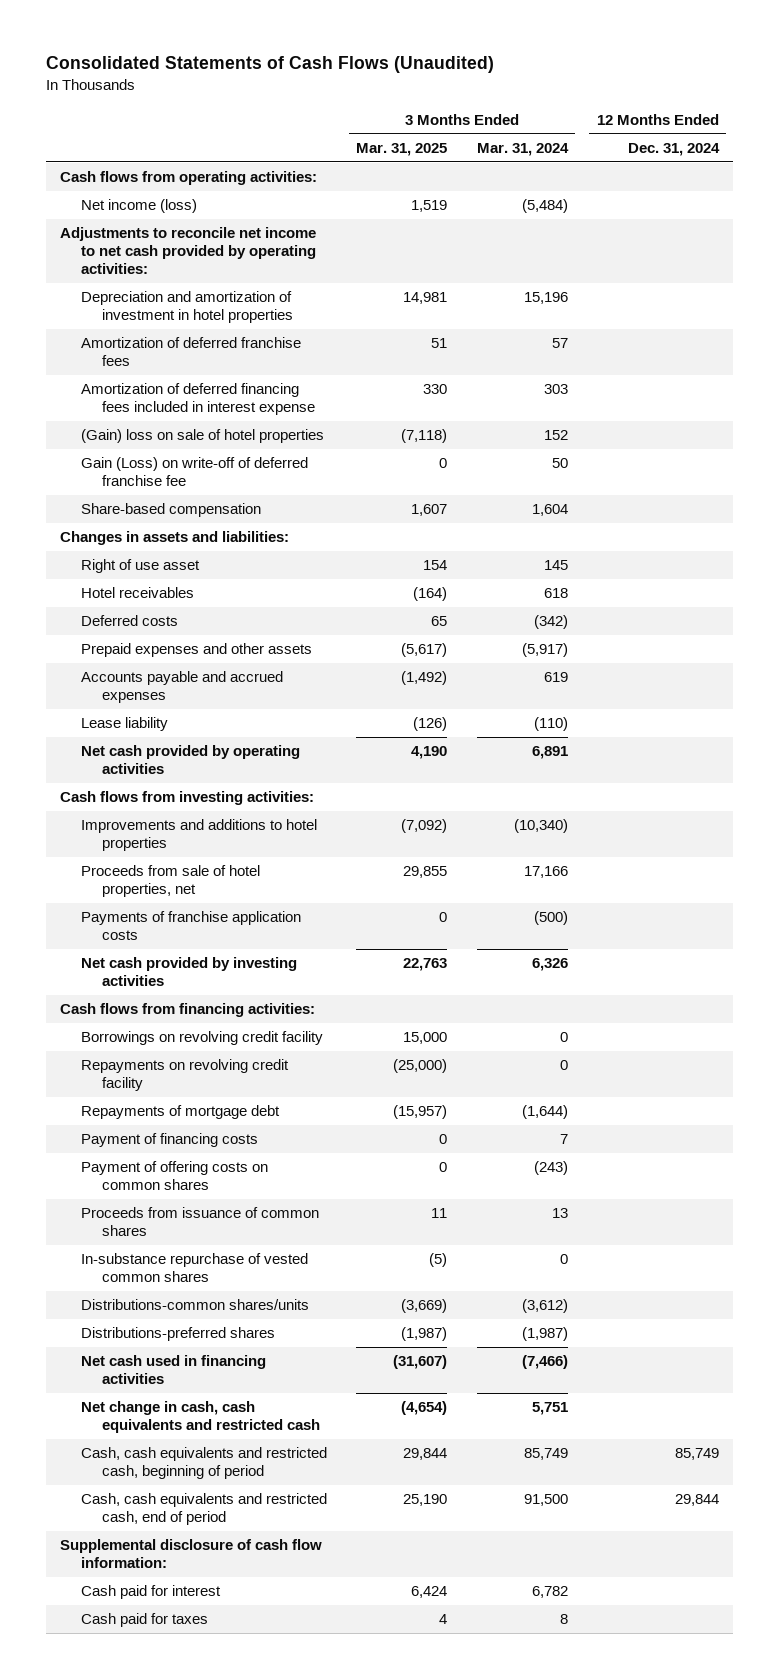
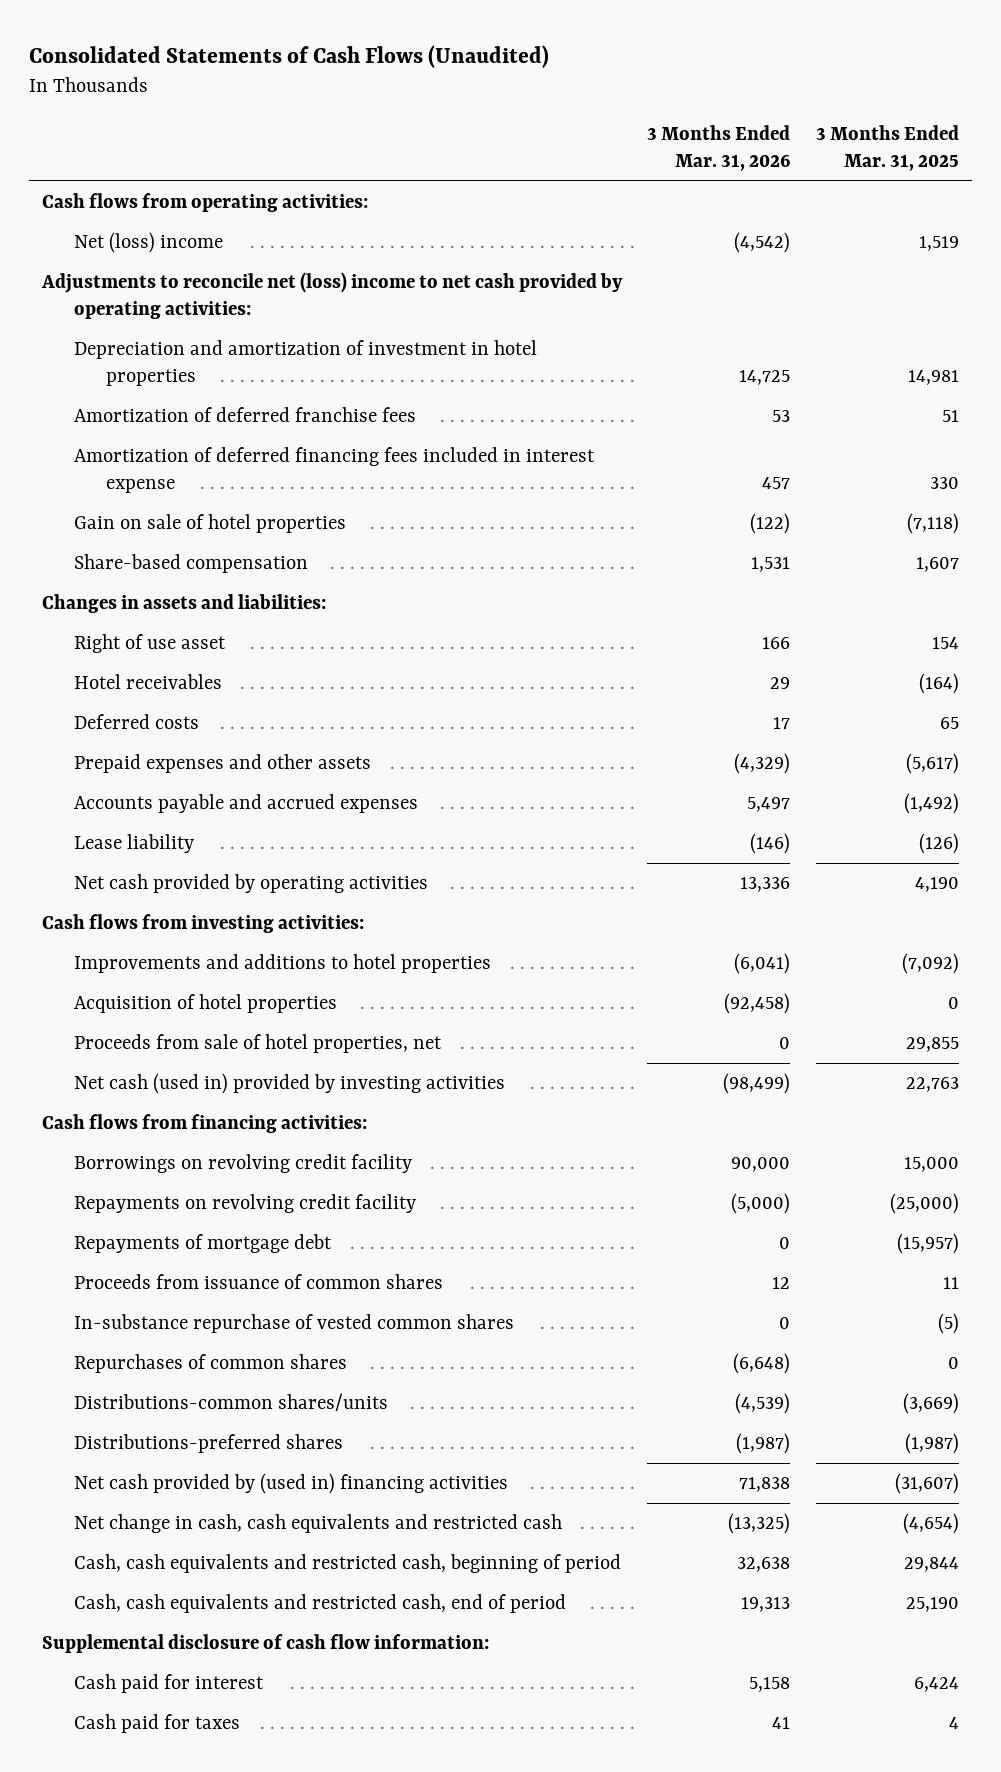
- | 3 Months Ended Mar. 31, 2025 | 3 Months Ended Mar. 31, 2024 | 12 Months Ended Dec. 31, 2024
+ | 3 Months Ended Mar. 31, 2026 | 3 Months Ended Mar. 31, 2025
- Net income (loss) | 1,519 | (5,484) |
- Adjustments to reconcile net income to net cash provided by operating activities:
+ Net (loss) income | (4,542) | 1,519
+ Adjustments to reconcile net (loss) income to net cash provided by operating activities:
- (Gain) loss on sale of hotel properties | (7,118) | 152 |
- Gain (Loss) on write-off of deferred franchise fee | 0 | 50 |
+ Gain on sale of hotel properties | (122) | (7,118)
+ Acquisition of hotel properties | (92,458) | 0
- Payments of franchise application costs | 0 | (500) |
- Net cash provided by investing activities | 22,763 | 6,326 |
+ Net cash (used in) provided by investing activities | (98,499) | 22,763
- Payment of financing costs | 0 | 7 |
- Payment of offering costs on common shares | 0 | (243) |
+ Repurchases of common shares | (6,648) | 0
- Net cash used in financing activities | (31,607) | (7,466) |
+ Net cash provided by (used in) financing activities | 71,838 | (31,607)

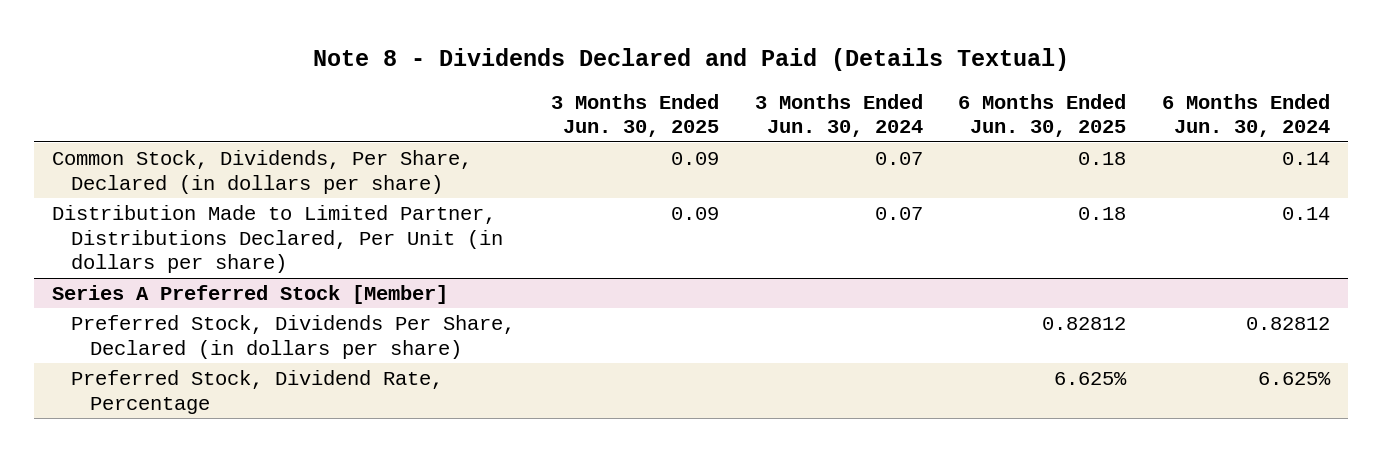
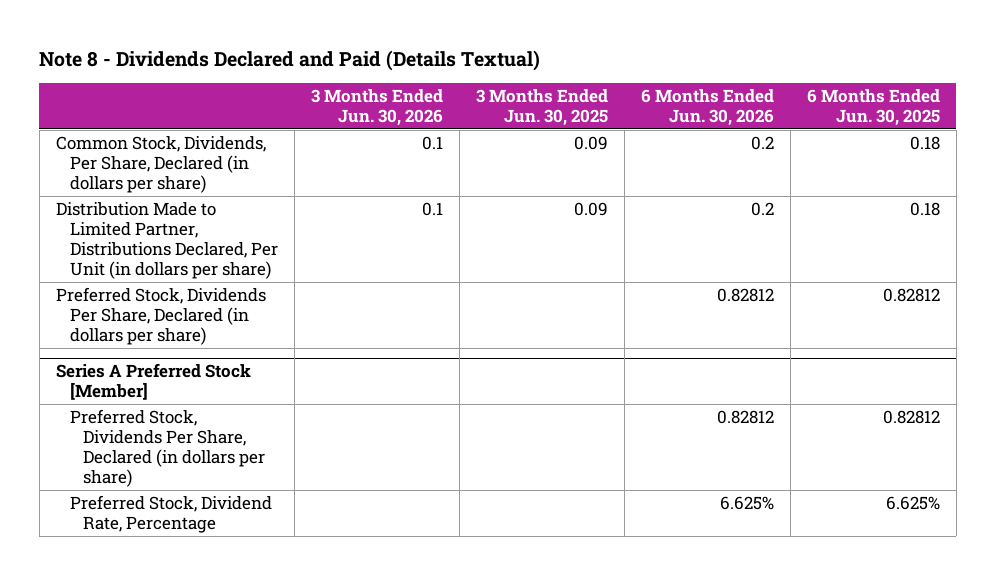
- | 3 Months Ended Jun. 30, 2025 | 3 Months Ended Jun. 30, 2024 | 6 Months Ended Jun. 30, 2025 | 6 Months Ended Jun. 30, 2024
+ | 3 Months Ended Jun. 30, 2026 | 3 Months Ended Jun. 30, 2025 | 6 Months Ended Jun. 30, 2026 | 6 Months Ended Jun. 30, 2025
+ Preferred Stock, Dividends Per Share, Declared (in dollars per share) | | | 0.82812 | 0.82812

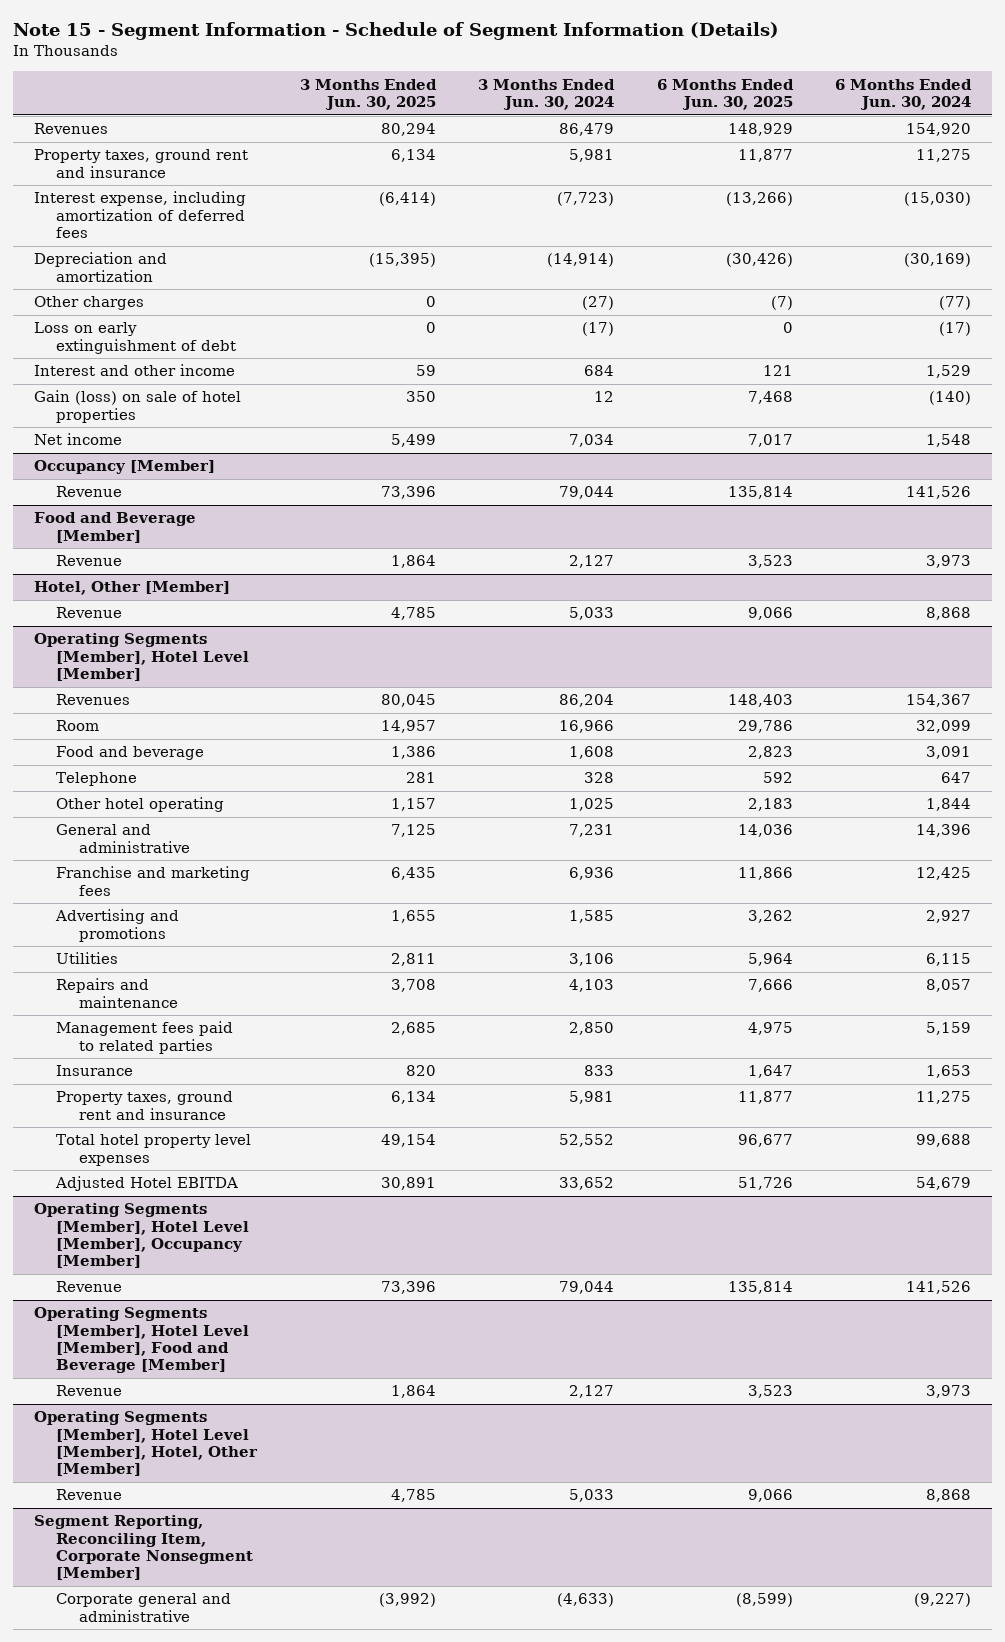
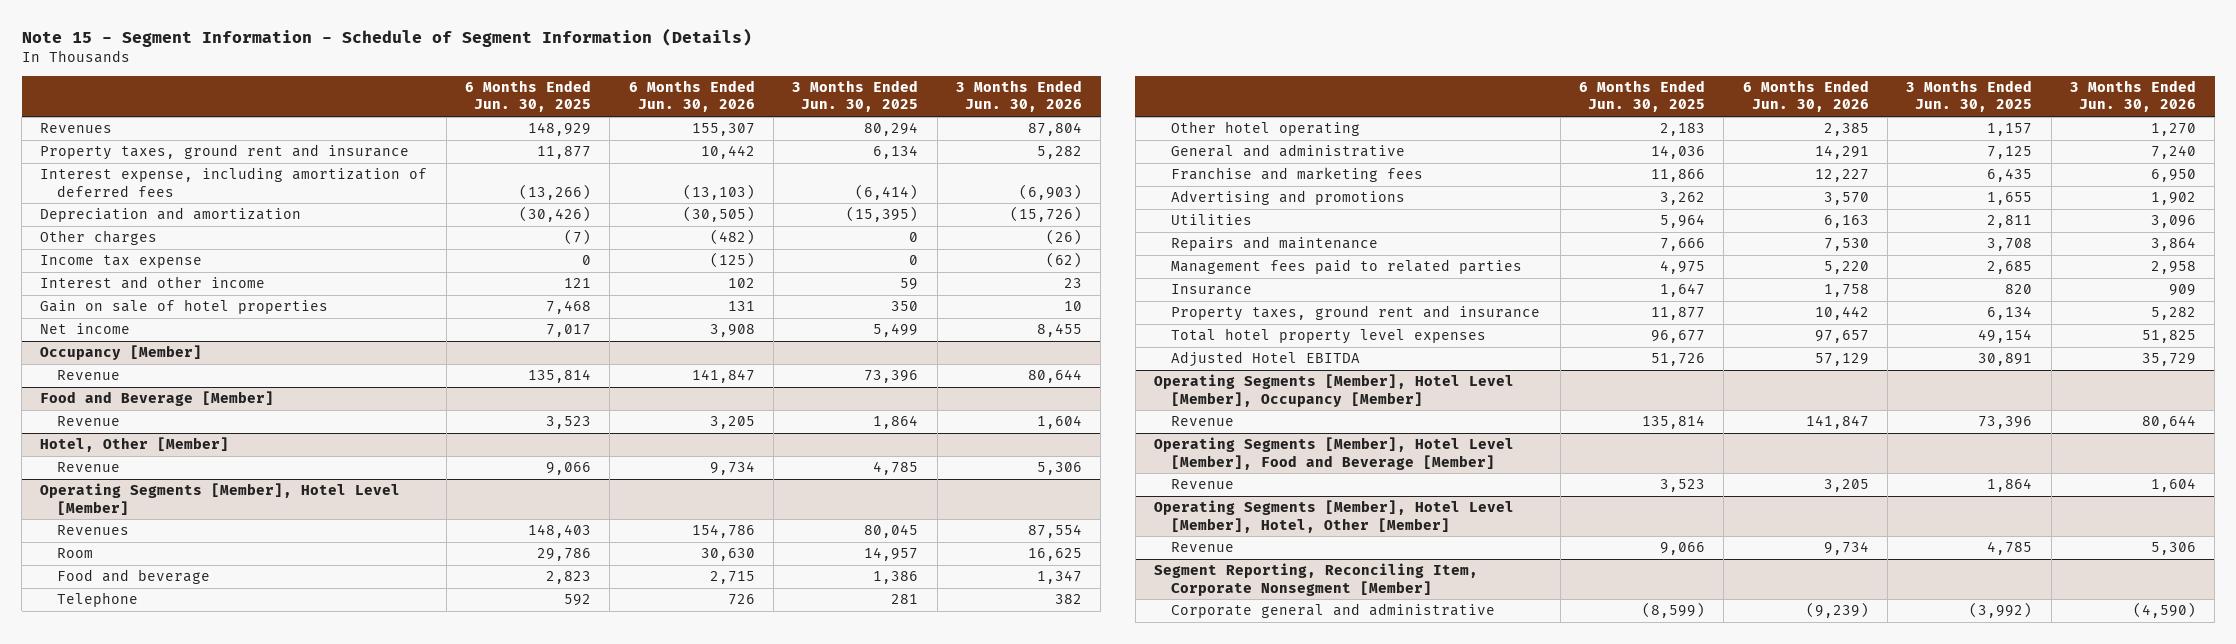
- | 3 Months Ended Jun. 30, 2025 | 3 Months Ended Jun. 30, 2024 | 6 Months Ended Jun. 30, 2025 | 6 Months Ended Jun. 30, 2024
+ | 6 Months Ended Jun. 30, 2025 | 6 Months Ended Jun. 30, 2026 | 3 Months Ended Jun. 30, 2025 | 3 Months Ended Jun. 30, 2026
- Loss on early extinguishment of debt | 0 | (17) | 0 | (17)
+ Income tax expense | 0 | (125) | 0 | (62)
- Gain (loss) on sale of hotel properties | 350 | 12 | 7,468 | (140)
+ Gain on sale of hotel properties | 7,468 | 131 | 350 | 10

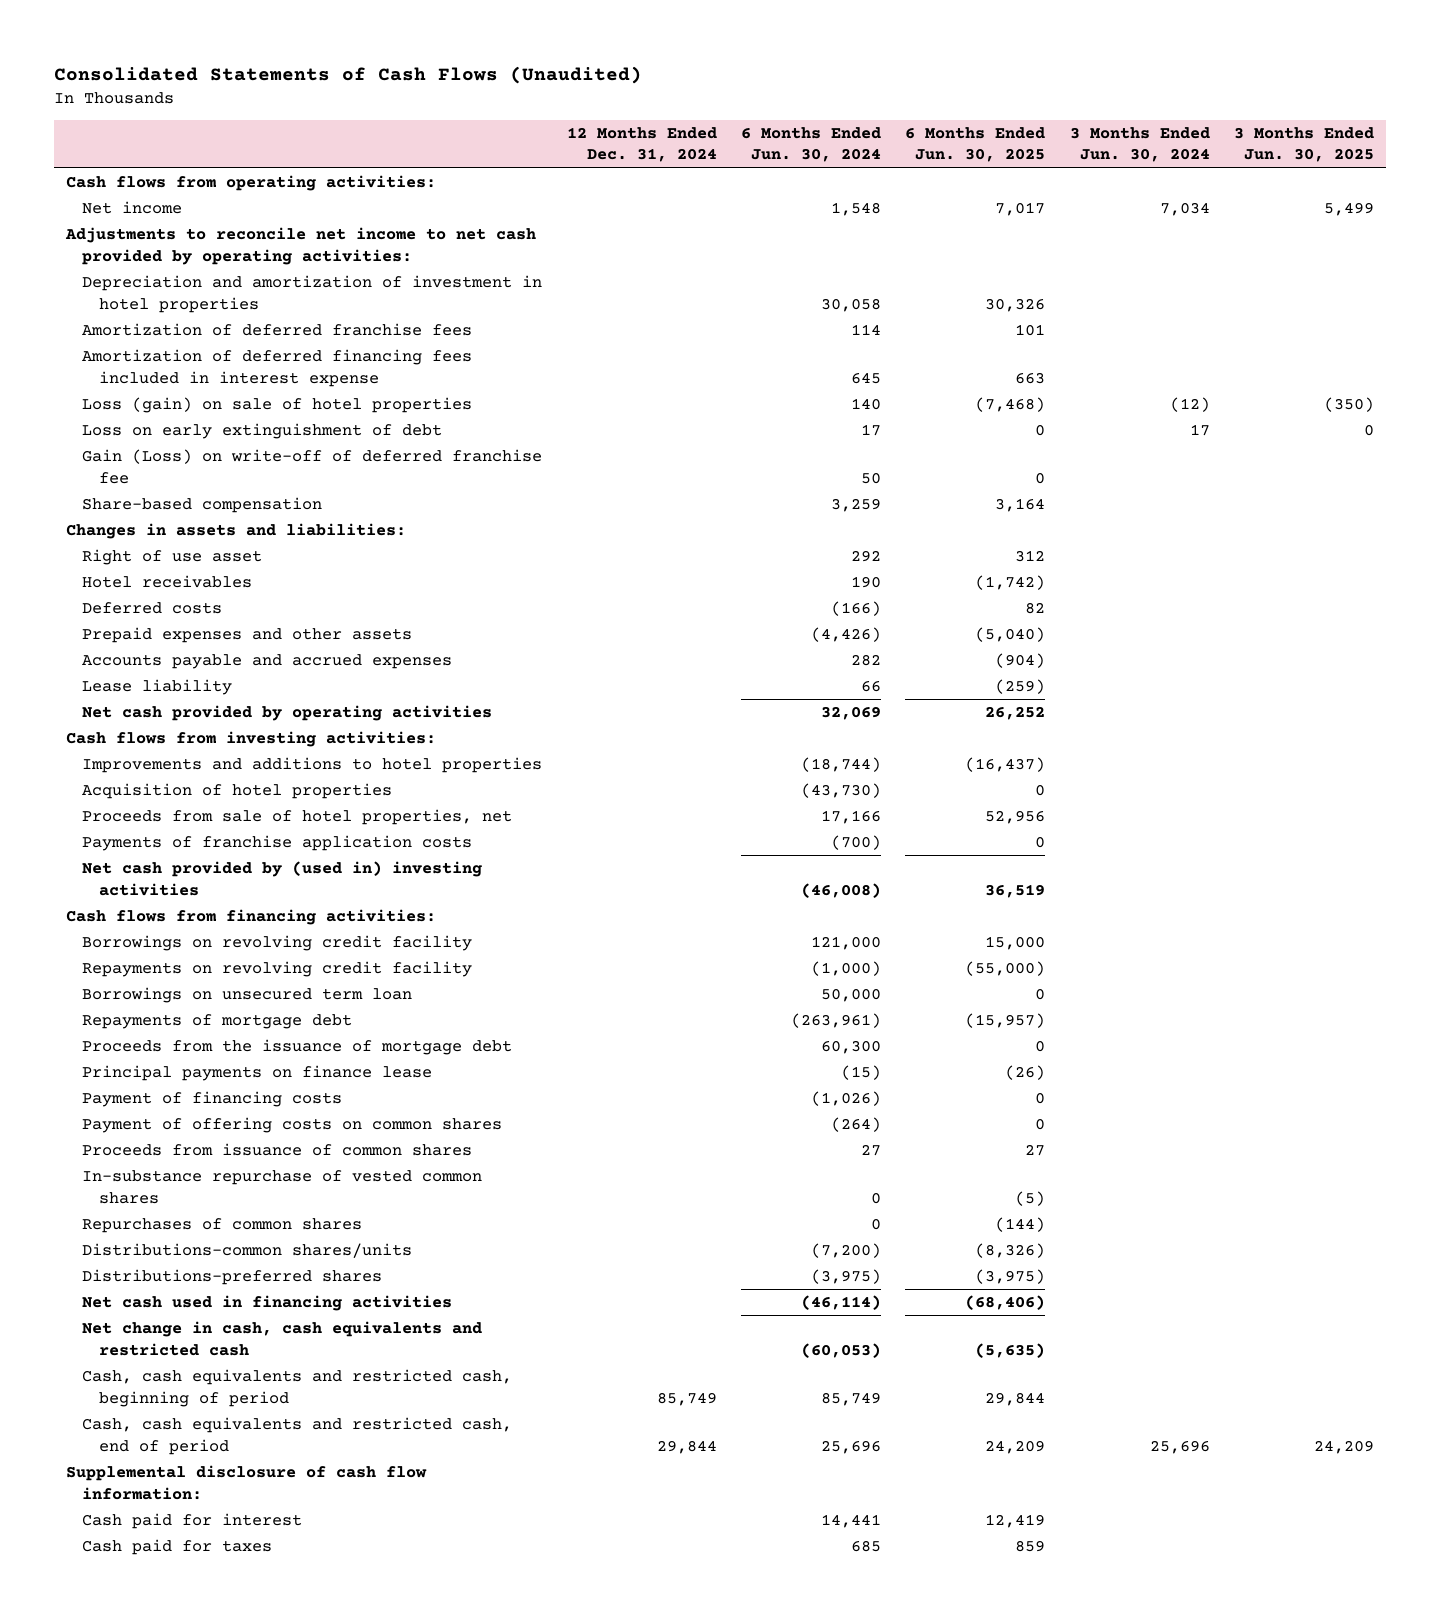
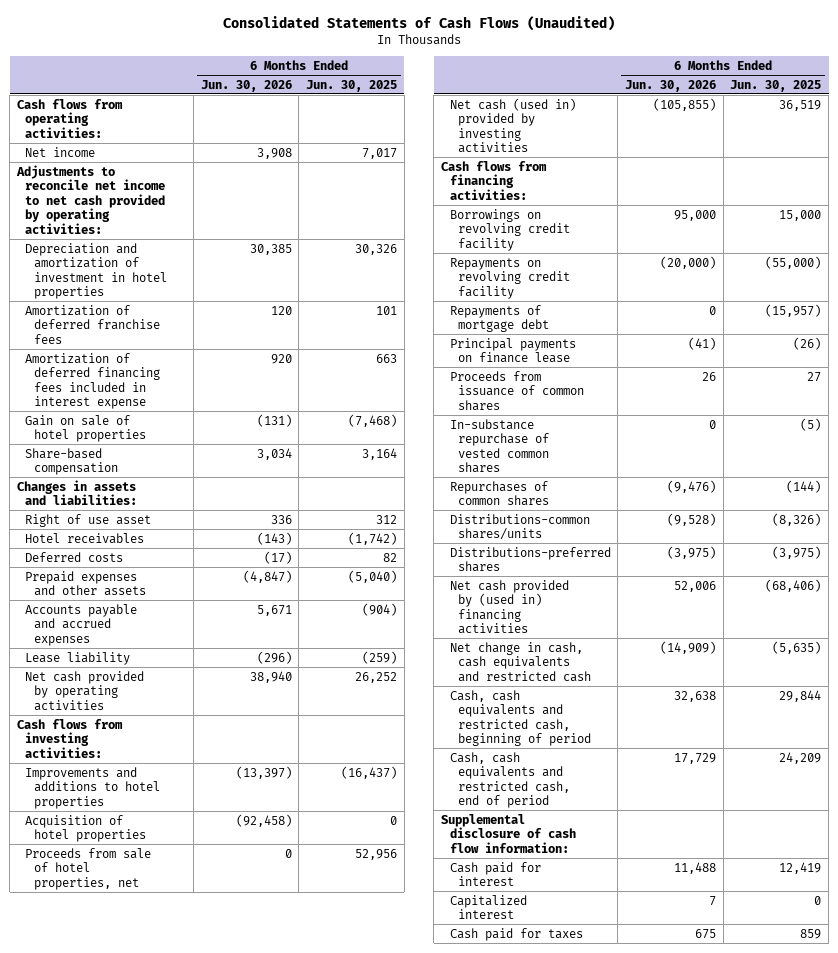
- | 12 Months Ended Dec. 31, 2024 | 6 Months Ended Jun. 30, 2024 | 6 Months Ended Jun. 30, 2025 | 3 Months Ended Jun. 30, 2024 | 3 Months Ended Jun. 30, 2025
+ | 6 Months Ended Jun. 30, 2026 | 6 Months Ended Jun. 30, 2025
- Loss (gain) on sale of hotel properties | | 140 | (7,468) | (12) | (350)
- Loss on early extinguishment of debt | | 17 | 0 | 17 | 0
- Gain (Loss) on write-off of deferred franchise fee | | 50 | 0 | |
+ Gain on sale of hotel properties | (131) | (7,468)
- Payments of franchise application costs | | (700) | 0 | |
- Net cash provided by (used in) investing activities | | (46,008) | 36,519 | |
+ Net cash (used in) provided by investing activities | (105,855) | 36,519
- Borrowings on unsecured term loan | | 50,000 | 0 | |
- Proceeds from the issuance of mortgage debt | | 60,300 | 0 | |
- Payment of financing costs | | (1,026) | 0 | |
- Payment of offering costs on common shares | | (264) | 0 | |
- Net cash used in financing activities | | (46,114) | (68,406) | |
+ Net cash provided by (used in) financing activities | 52,006 | (68,406)
+ Capitalized interest | 7 | 0

